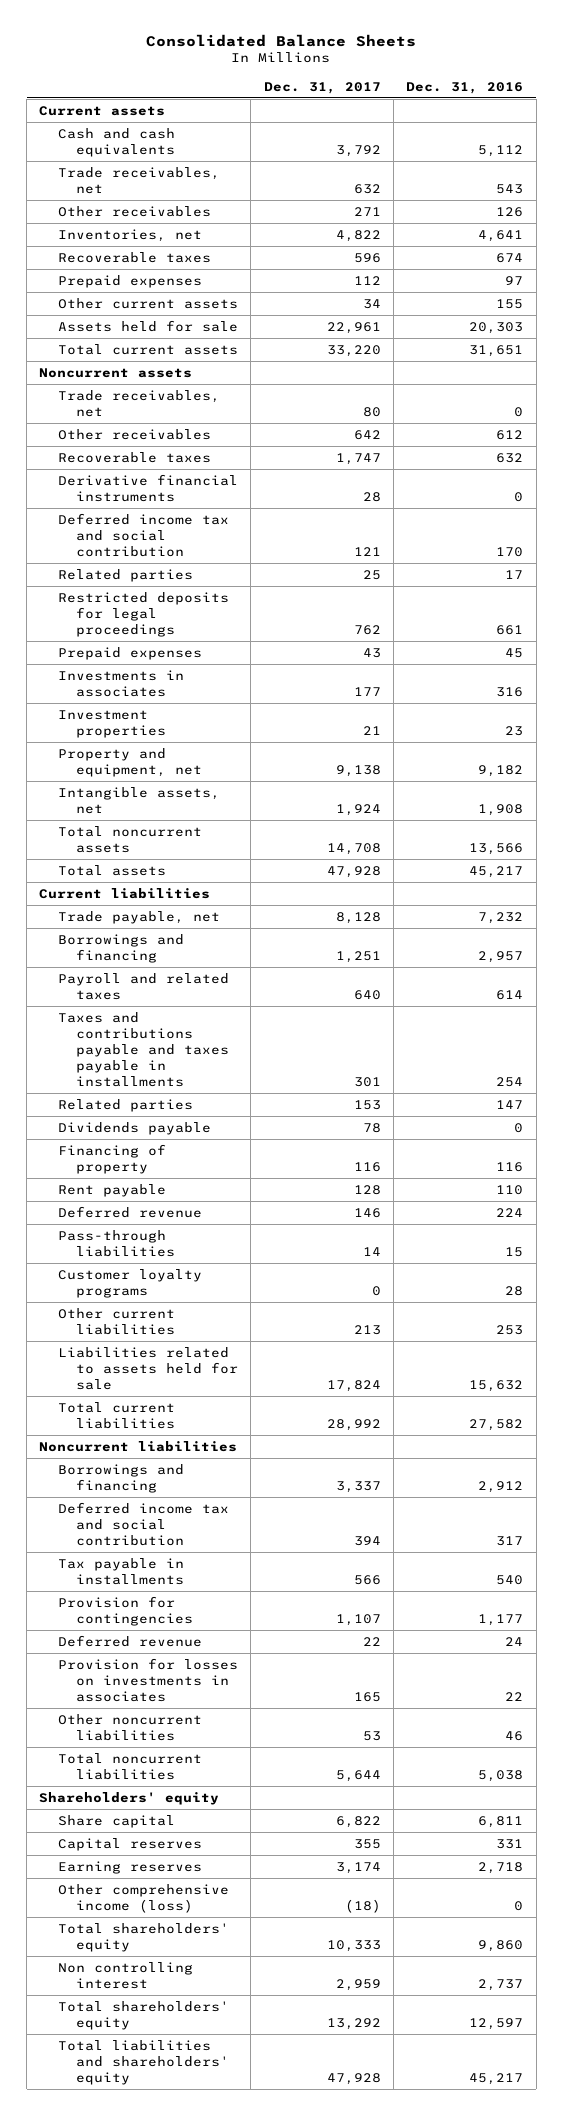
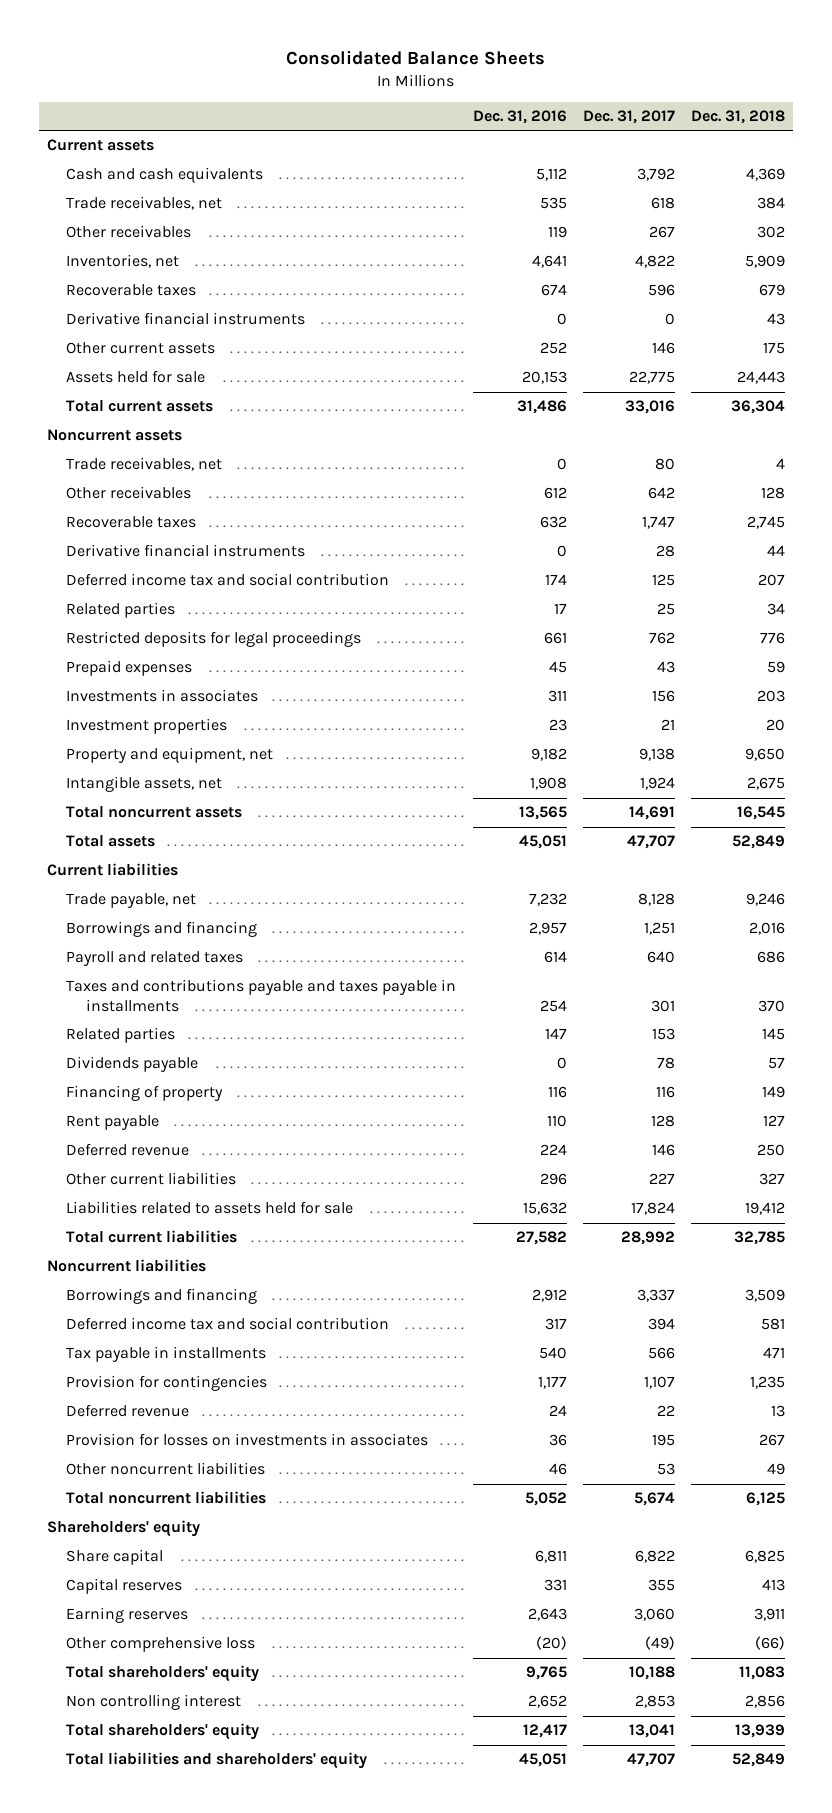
- | Dec. 31, 2017 | Dec. 31, 2016
+ | Dec. 31, 2016 | Dec. 31, 2017 | Dec. 31, 2018
- Trade receivables, net | 632 | 543
- Other receivables | 271 | 126
+ Trade receivables, net | 535 | 618 | 384
+ Other receivables | 119 | 267 | 302
- Prepaid expenses | 112 | 97
- Other current assets | 34 | 155
- Assets held for sale | 22,961 | 20,303
- Total current assets | 33,220 | 31,651
+ Derivative financial instruments | 0 | 0 | 43
+ Other current assets | 252 | 146 | 175
+ Assets held for sale | 20,153 | 22,775 | 24,443
+ Total current assets | 31,486 | 33,016 | 36,304
- Deferred income tax and social contribution | 121 | 170
+ Deferred income tax and social contribution | 174 | 125 | 207
- Investments in associates | 177 | 316
+ Investments in associates | 311 | 156 | 203
- Total noncurrent assets | 14,708 | 13,566
- Total assets | 47,928 | 45,217
+ Total noncurrent assets | 13,565 | 14,691 | 16,545
+ Total assets | 45,051 | 47,707 | 52,849
- Pass-through liabilities | 14 | 15
- Customer loyalty programs | 0 | 28
- Other current liabilities | 213 | 253
+ Other current liabilities | 296 | 227 | 327
- Provision for losses on investments in associates | 165 | 22
+ Provision for losses on investments in associates | 36 | 195 | 267
- Total noncurrent liabilities | 5,644 | 5,038
+ Total noncurrent liabilities | 5,052 | 5,674 | 6,125
- Earning reserves | 3,174 | 2,718
- Other comprehensive income (loss) | (18) | 0
- Total shareholders' equity | 10,333 | 9,860
- Non controlling interest | 2,959 | 2,737
- Total shareholders' equity | 13,292 | 12,597
- Total liabilities and shareholders' equity | 47,928 | 45,217
+ Earning reserves | 2,643 | 3,060 | 3,911
+ Other comprehensive loss | (20) | (49) | (66)
+ Total shareholders' equity | 9,765 | 10,188 | 11,083
+ Non controlling interest | 2,652 | 2,853 | 2,856
+ Total shareholders' equity | 12,417 | 13,041 | 13,939
+ Total liabilities and shareholders' equity | 45,051 | 47,707 | 52,849

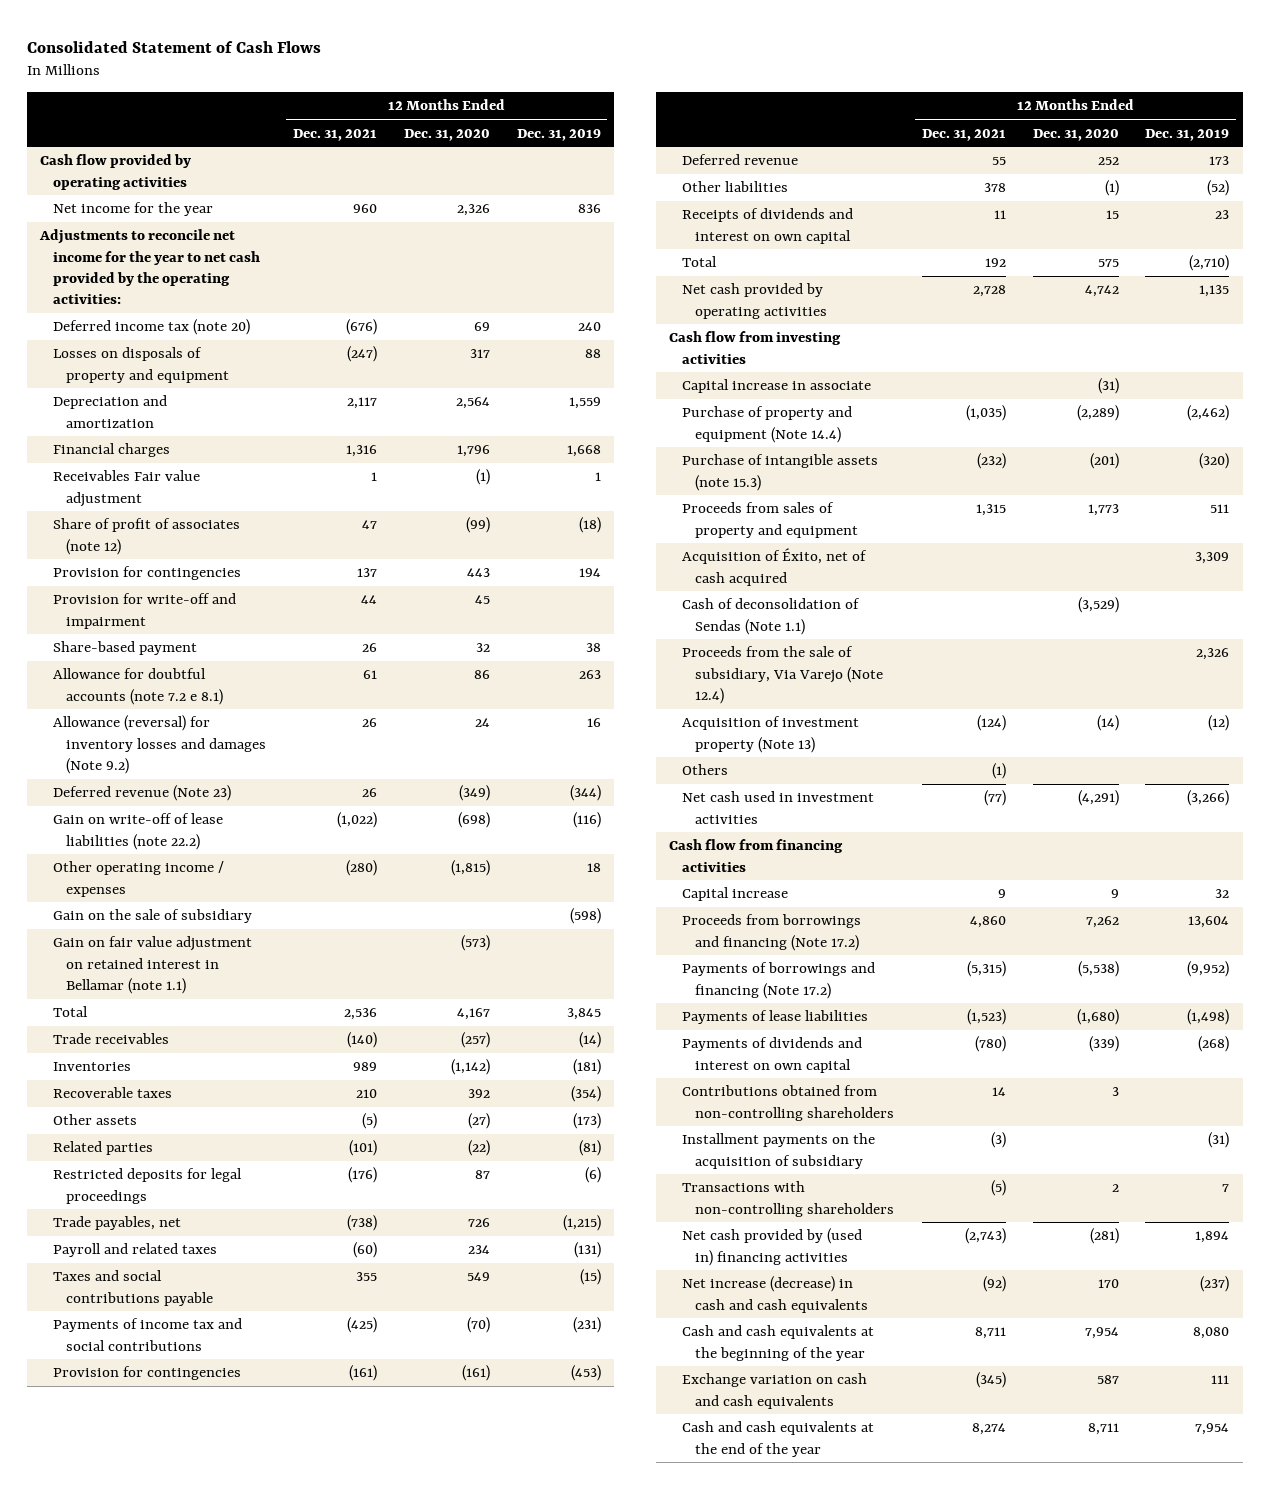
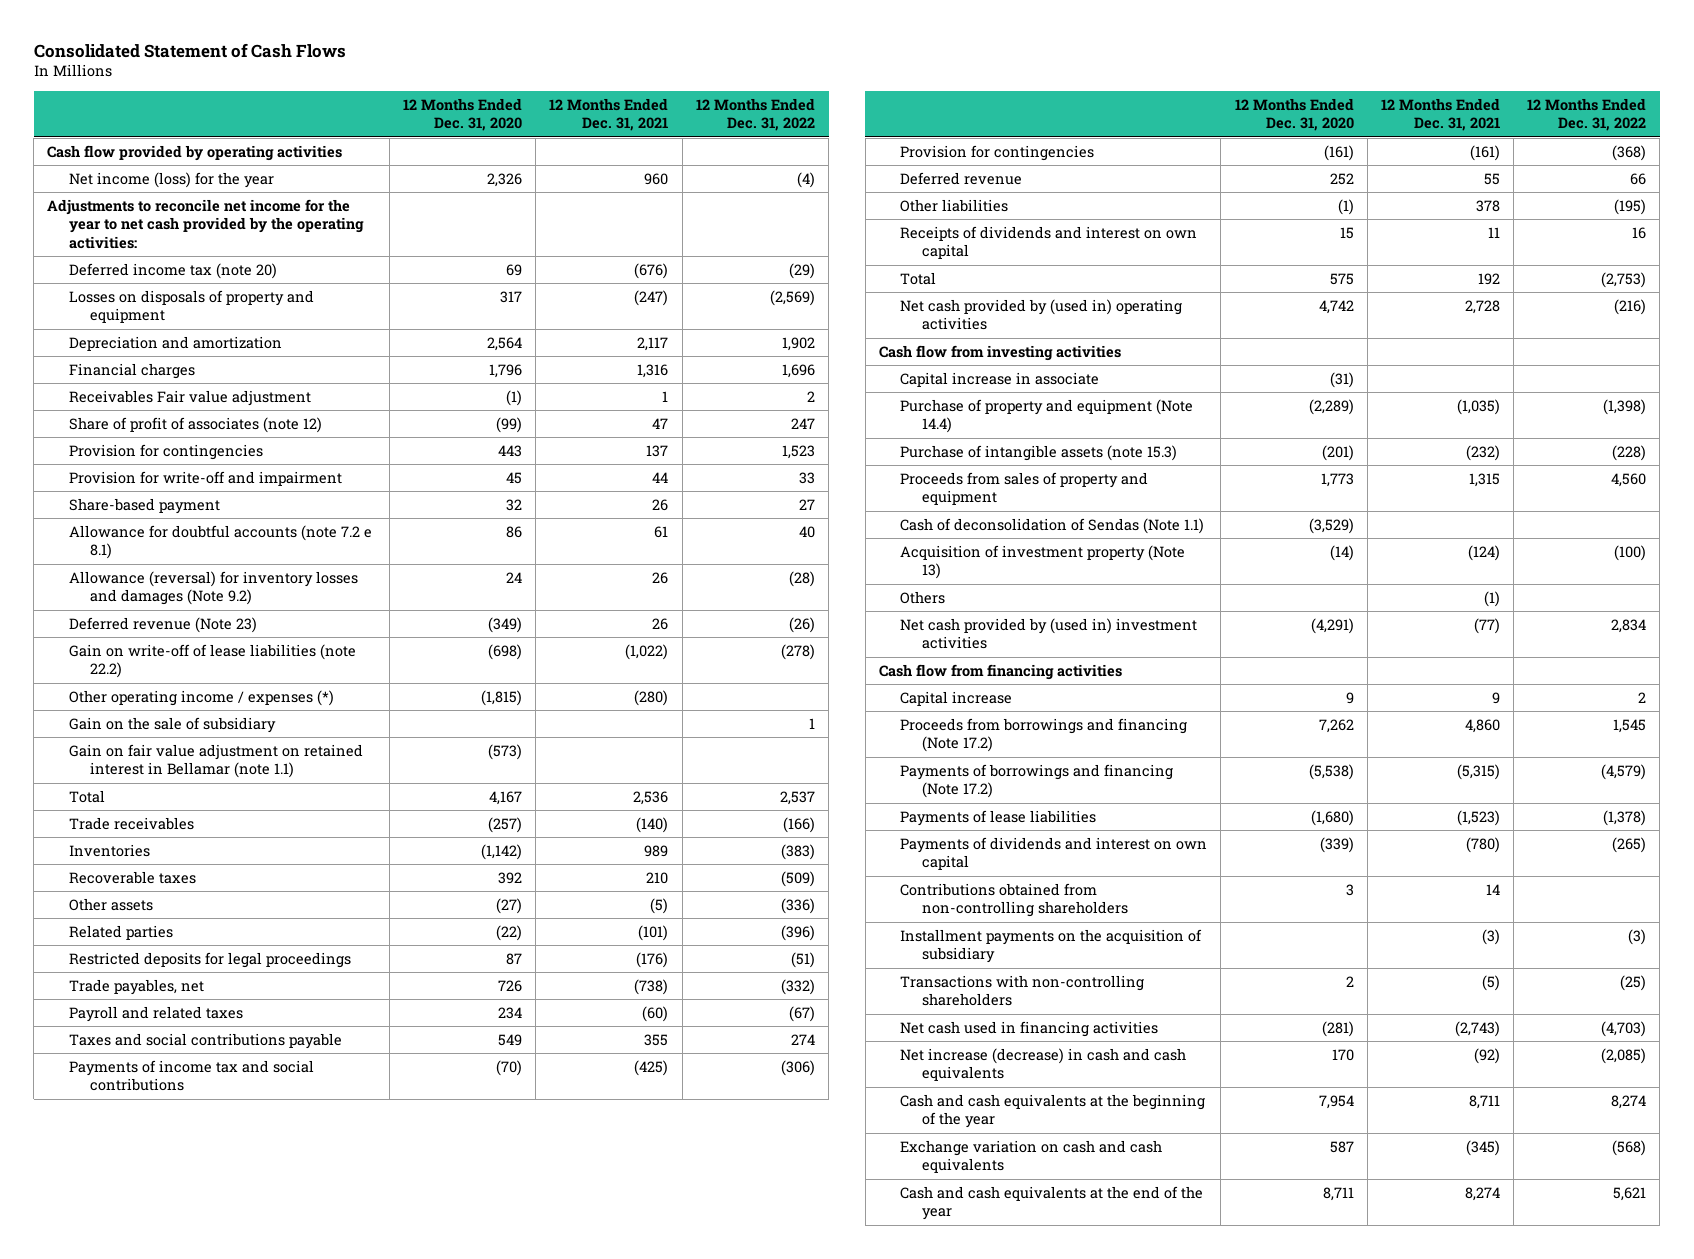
- | 12 Months Ended Dec. 31, 2021 | 12 Months Ended Dec. 31, 2020 | 12 Months Ended Dec. 31, 2019
+ | 12 Months Ended Dec. 31, 2020 | 12 Months Ended Dec. 31, 2021 | 12 Months Ended Dec. 31, 2022
- Net income for the year | 960 | 2,326 | 836
+ Net income (loss) for the year | 2,326 | 960 | (4)
- Other operating income / expenses | (280) | (1,815) | 18
+ Other operating income / expenses (*) | (1,815) | (280) |
- Net cash provided by operating activities | 2,728 | 4,742 | 1,135
+ Net cash provided by (used in) operating activities | 4,742 | 2,728 | (216)
- Acquisition of Éxito, net of cash acquired | | | 3,309
- Proceeds from the sale of subsidiary, Via Varejo (Note 12.4) | | | 2,326
- Net cash used in investment activities | (77) | (4,291) | (3,266)
+ Net cash provided by (used in) investment activities | (4,291) | (77) | 2,834
- Net cash provided by (used in) financing activities | (2,743) | (281) | 1,894
+ Net cash used in financing activities | (281) | (2,743) | (4,703)

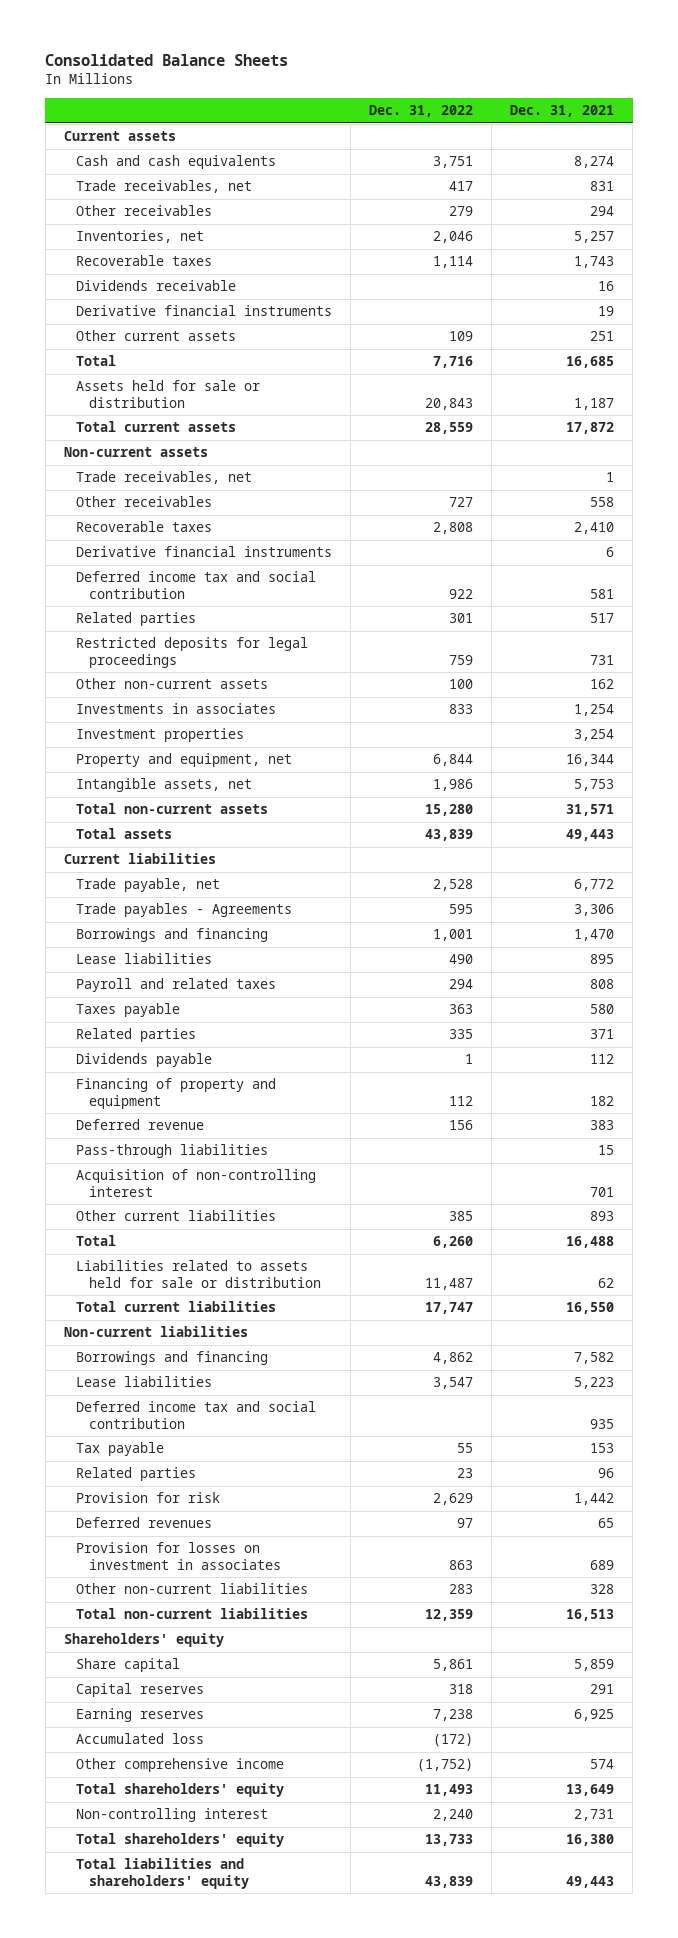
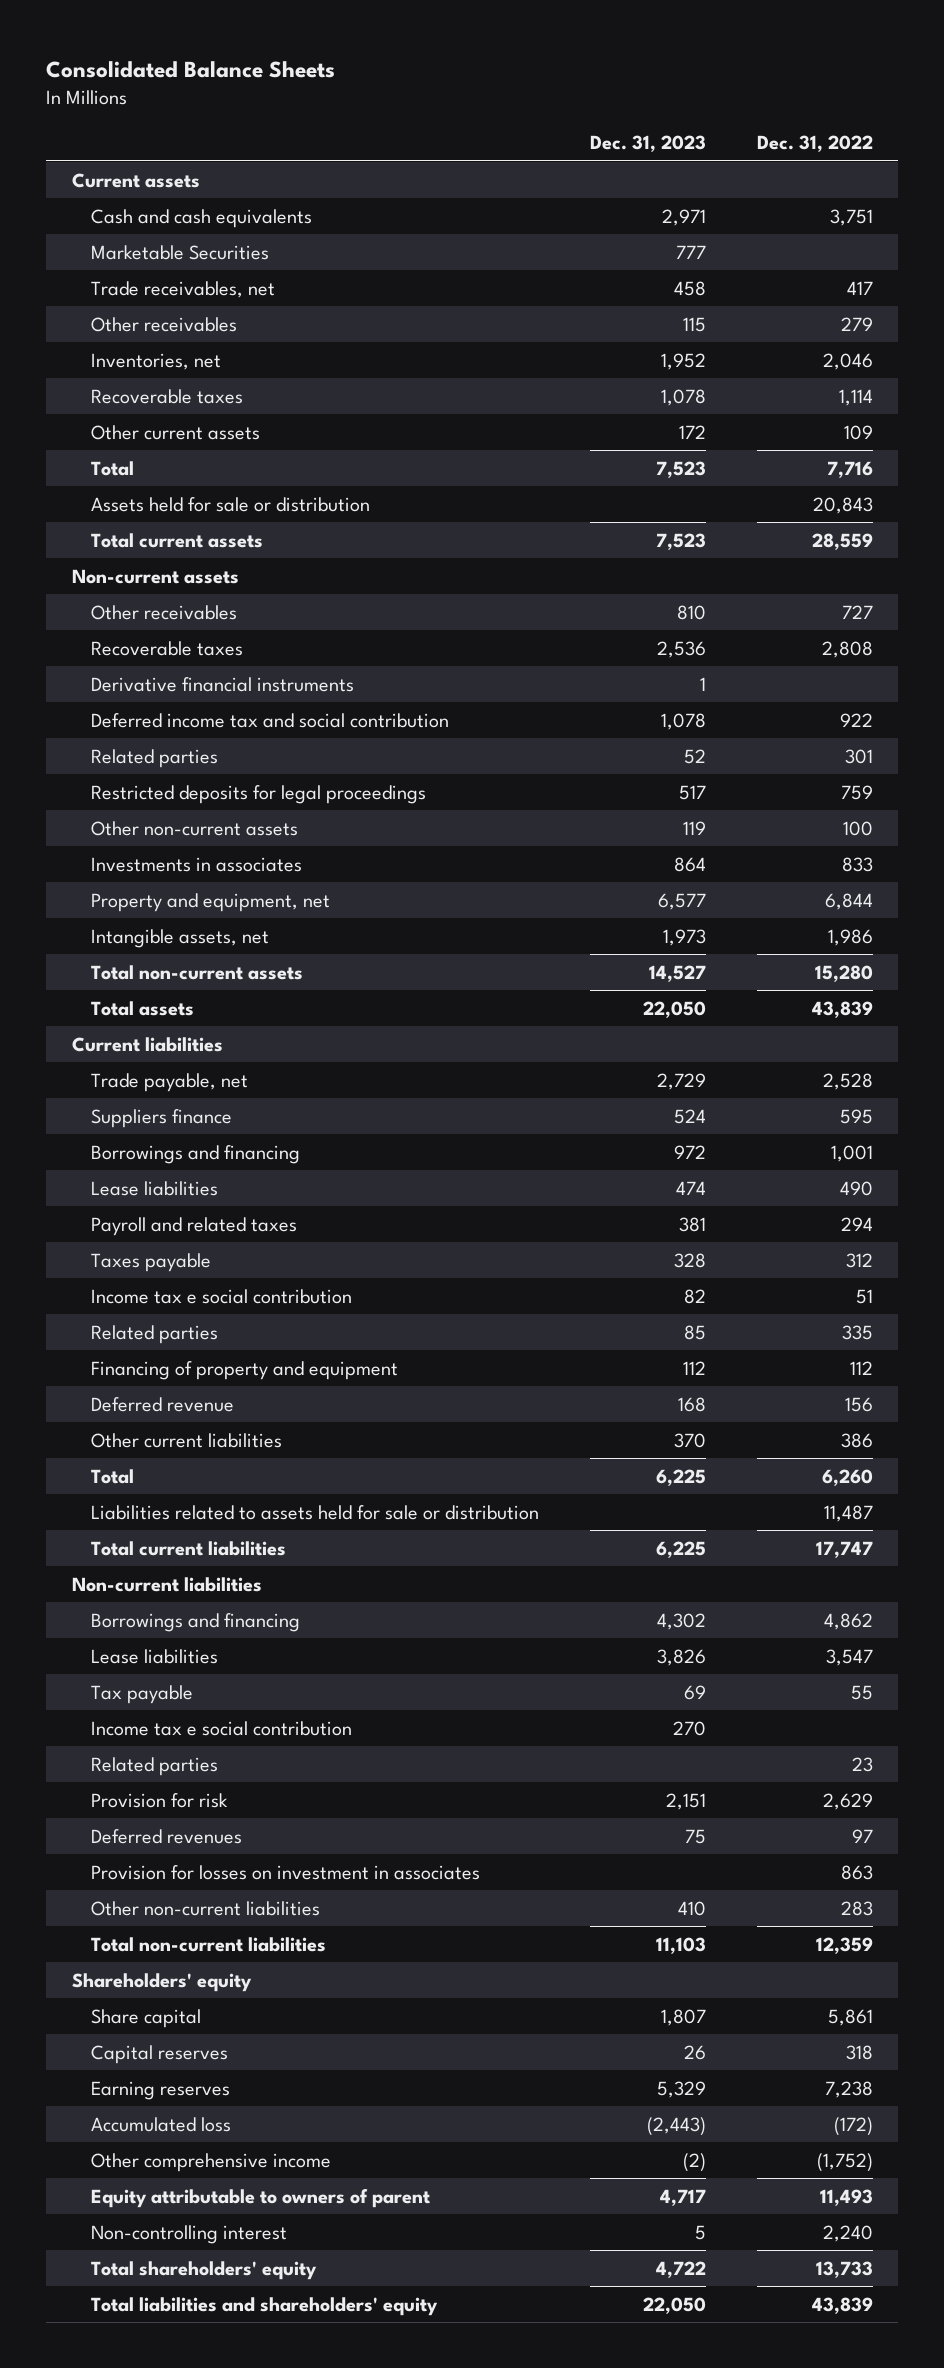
- | Dec. 31, 2022 | Dec. 31, 2021
+ | Dec. 31, 2023 | Dec. 31, 2022
+ Marketable Securities | 777 |
- Dividends receivable | | 16
- Derivative financial instruments | | 19
- Trade receivables, net | | 1
- Investment properties | | 3,254
- Trade payables - Agreements | 595 | 3,306
+ Suppliers finance | 524 | 595
- Taxes payable | 363 | 580
+ Taxes payable | 328 | 312
+ Income tax e social contribution | 82 | 51
- Dividends payable | 1 | 112
- Pass-through liabilities | | 15
- Acquisition of non-controlling interest | | 701
- Other current liabilities | 385 | 893
+ Other current liabilities | 370 | 386
- Deferred income tax and social contribution | | 935
+ Income tax e social contribution | 270 |
- Total shareholders' equity | 11,493 | 13,649
+ Equity attributable to owners of parent | 4,717 | 11,493

